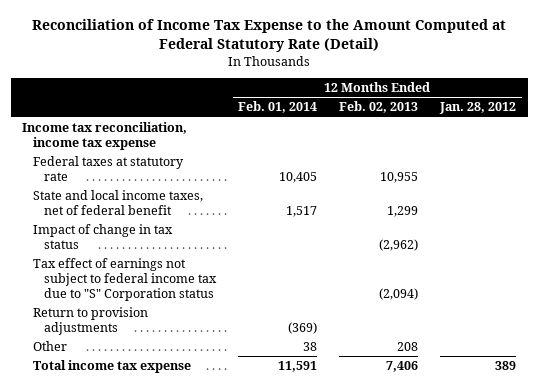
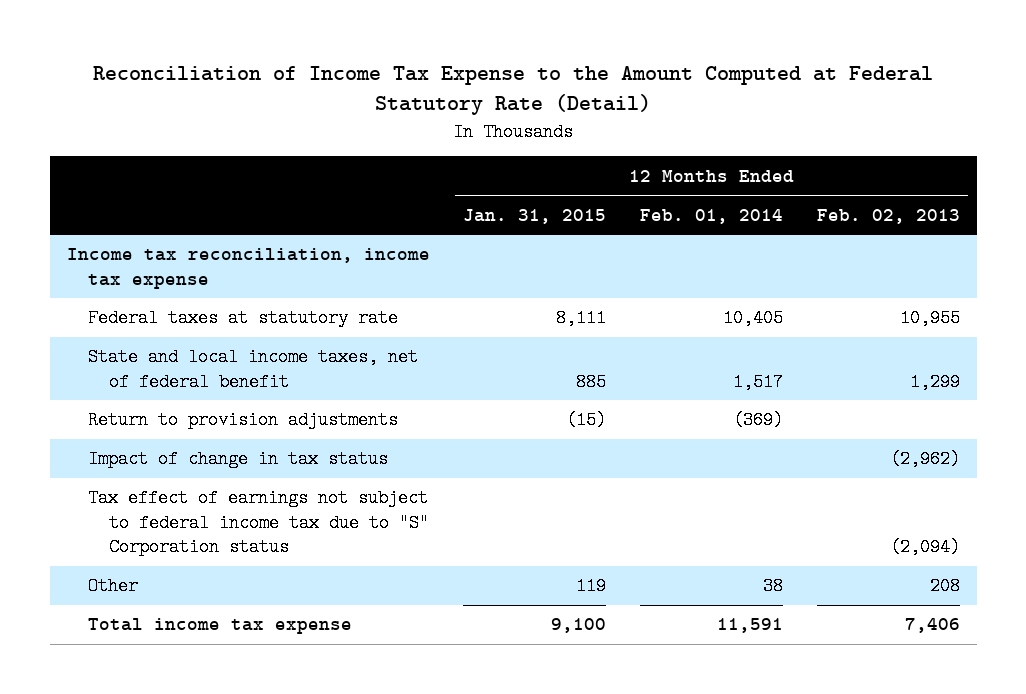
- | 12 Months Ended Feb. 01, 2014 | 12 Months Ended Feb. 02, 2013 | 12 Months Ended Jan. 28, 2012
+ | 12 Months Ended Jan. 31, 2015 | 12 Months Ended Feb. 01, 2014 | 12 Months Ended Feb. 02, 2013
moved up: Return to provision adjustments | (15) | (369) |

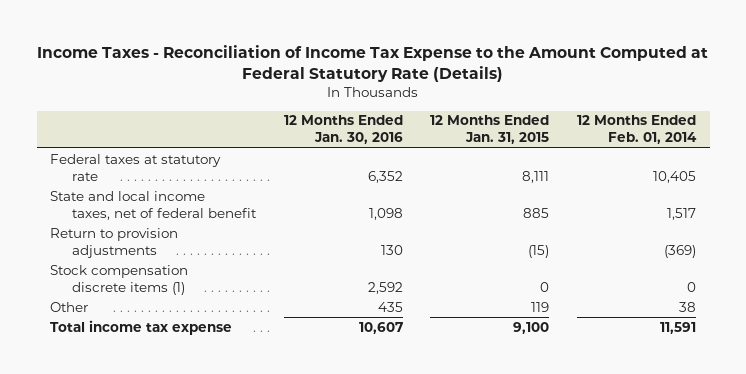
- Reconciliation of Income Tax Expense to the Amount Computed at Federal Statutory Rate (Detail)
+ Income Taxes - Reconciliation of Income Tax Expense to the Amount Computed at Federal Statutory Rate (Details)
- | 12 Months Ended Jan. 31, 2015 | 12 Months Ended Feb. 01, 2014 | 12 Months Ended Feb. 02, 2013
+ | 12 Months Ended Jan. 30, 2016 | 12 Months Ended Jan. 31, 2015 | 12 Months Ended Feb. 01, 2014
- Income tax reconciliation, income tax expense
- Impact of change in tax status | | | (2,962)
- Tax effect of earnings not subject to federal income tax due to "S" Corporation status | | | (2,094)
+ Stock compensation discrete items (1) | 2,592 | 0 | 0

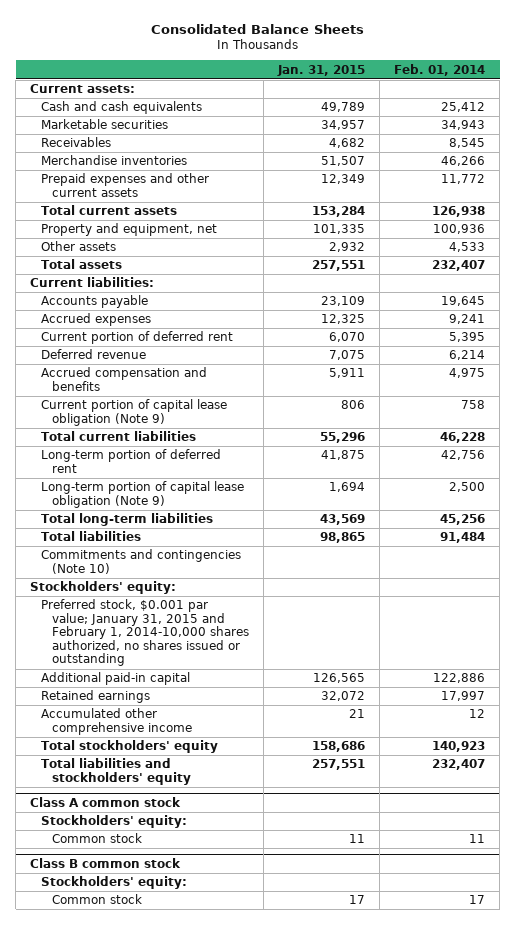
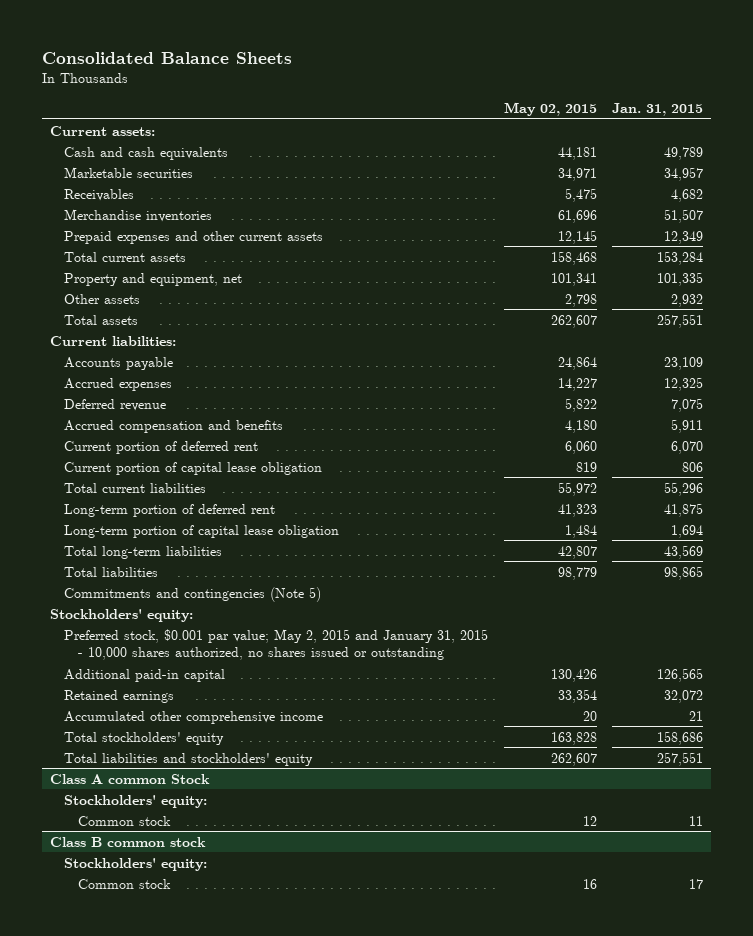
- | Jan. 31, 2015 | Feb. 01, 2014
+ | May 02, 2015 | Jan. 31, 2015
- Current portion of capital lease obligation (Note 9) | 806 | 758
moved down: Current portion of deferred rent | 6,060 | 6,070
+ Current portion of capital lease obligation | 819 | 806
- Long-term portion of capital lease obligation (Note 9) | 1,694 | 2,500
+ Long-term portion of capital lease obligation | 1,484 | 1,694
- Commitments and contingencies (Note 10)
+ Commitments and contingencies (Note 5)
- Preferred stock, $0.001 par value; January 31, 2015 and February 1, 2014-10,000 shares authorized, no shares issued or outstanding
+ Preferred stock, $0.001 par value; May 2, 2015 and January 31, 2015 - 10,000 shares authorized, no shares issued or outstanding
- Class A common stock
+ Class A common Stock

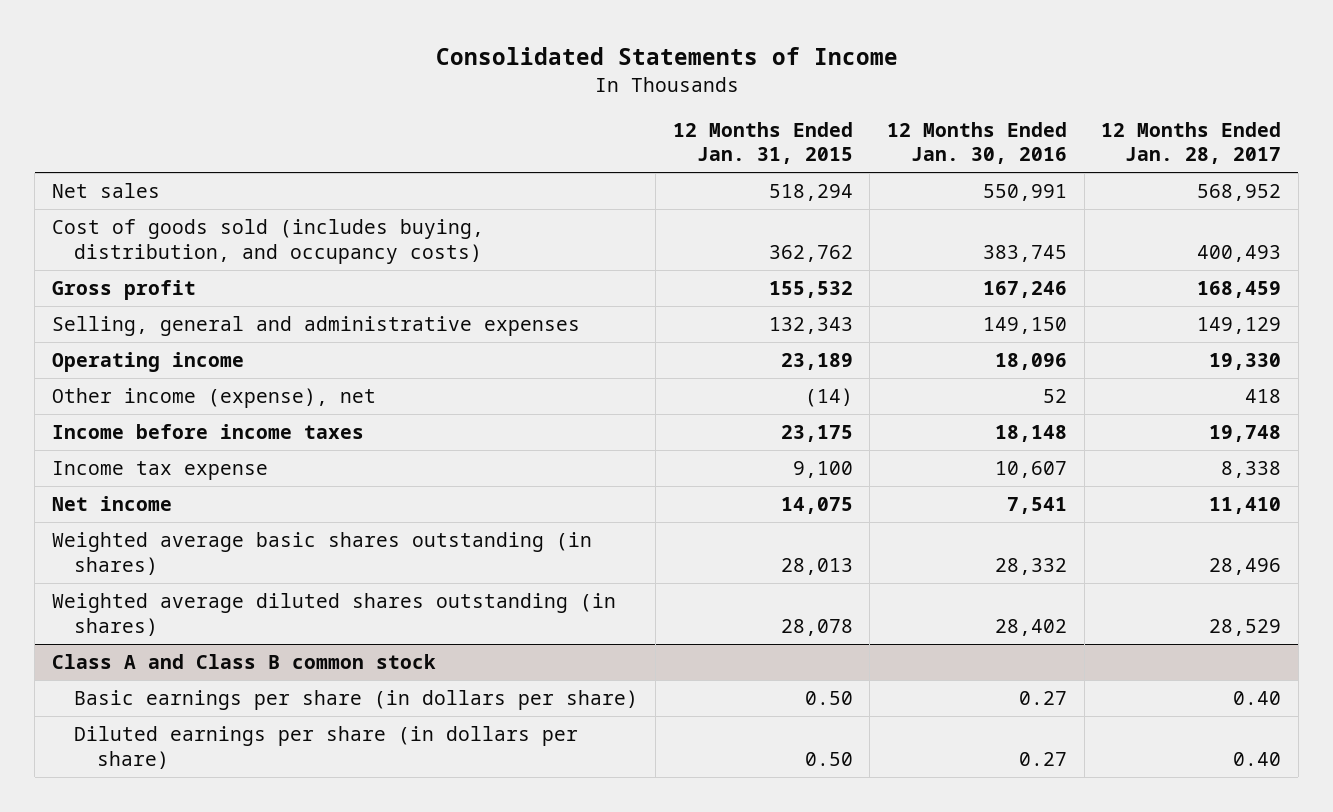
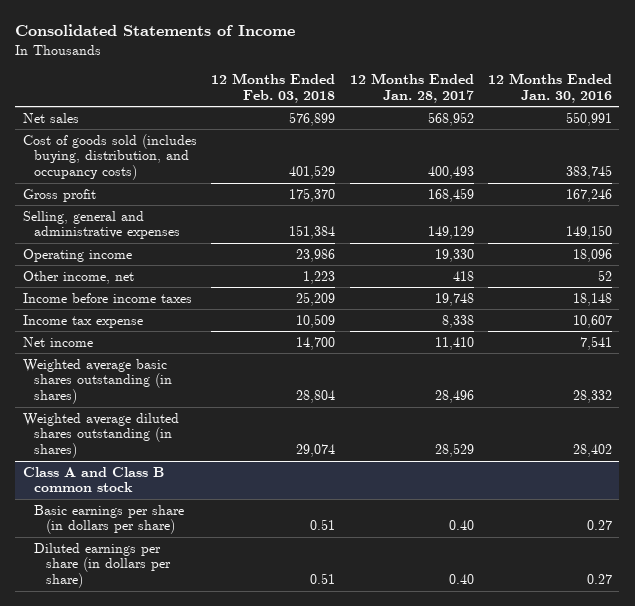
- | 12 Months Ended Jan. 31, 2015 | 12 Months Ended Jan. 30, 2016 | 12 Months Ended Jan. 28, 2017
+ | 12 Months Ended Feb. 03, 2018 | 12 Months Ended Jan. 28, 2017 | 12 Months Ended Jan. 30, 2016
- Other income (expense), net | (14) | 52 | 418
+ Other income, net | 1,223 | 418 | 52

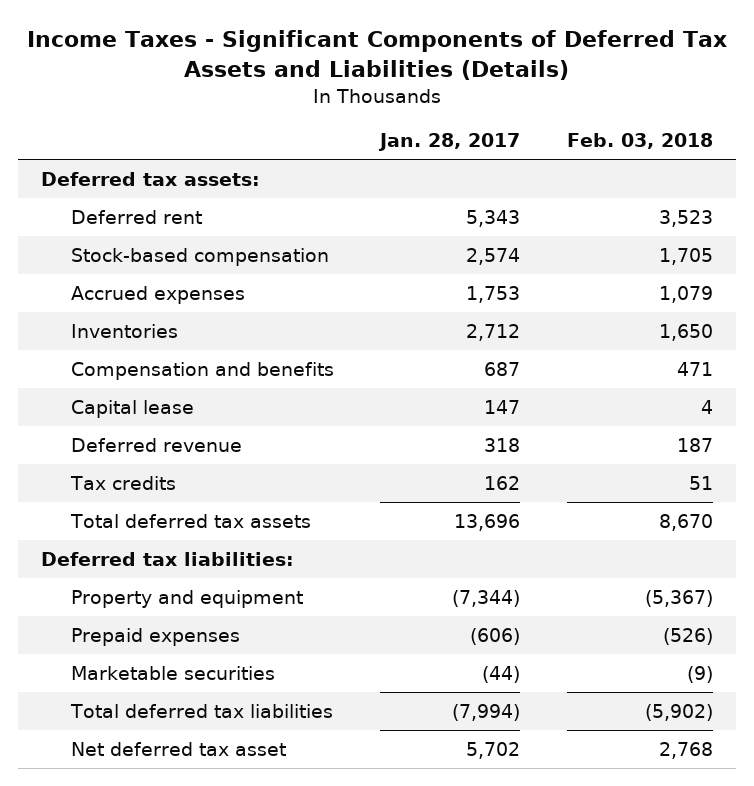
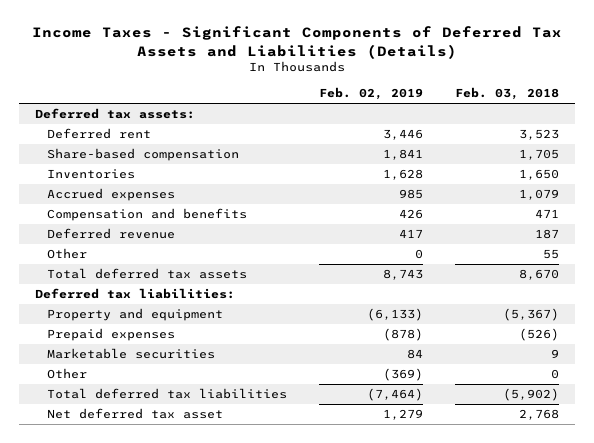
- | Jan. 28, 2017 | Feb. 03, 2018
+ | Feb. 02, 2019 | Feb. 03, 2018
- Stock-based compensation | 2,574 | 1,705
+ Share-based compensation | 1,841 | 1,705
moved down: Accrued expenses | 985 | 1,079
- Capital lease | 147 | 4
- Tax credits | 162 | 51
+ Other | 0 | 55
- Marketable securities | (44) | (9)
+ Marketable securities | 84 | 9
+ Other | (369) | 0

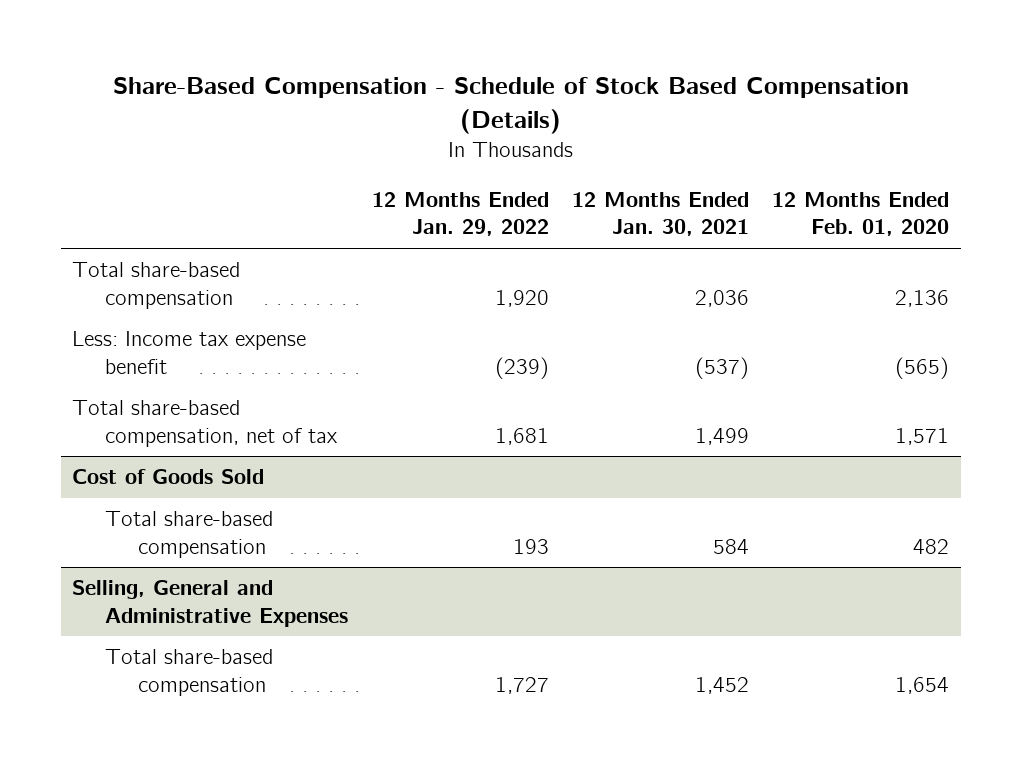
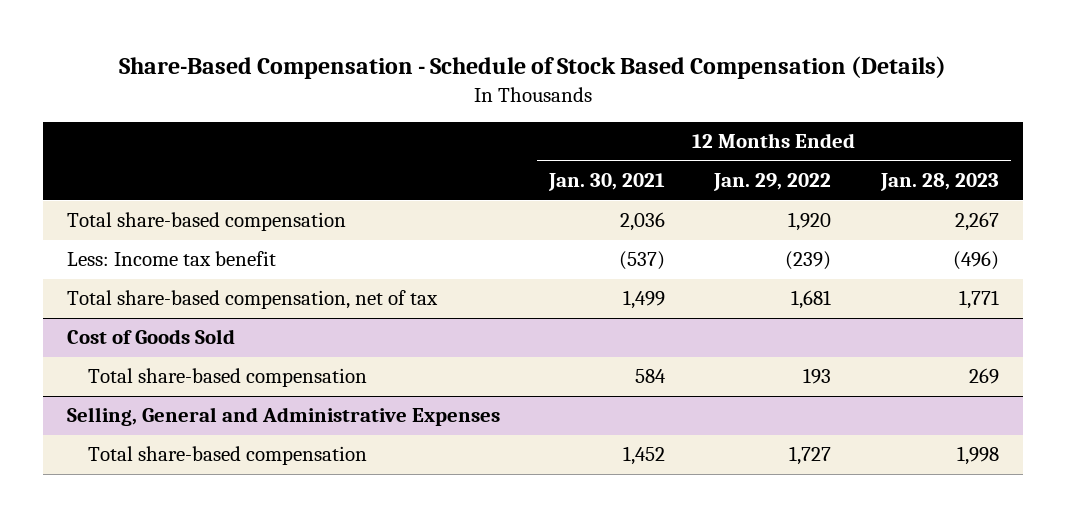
- | 12 Months Ended Jan. 29, 2022 | 12 Months Ended Jan. 30, 2021 | 12 Months Ended Feb. 01, 2020
+ | 12 Months Ended Jan. 30, 2021 | 12 Months Ended Jan. 29, 2022 | 12 Months Ended Jan. 28, 2023
- Less: Income tax expense benefit | (239) | (537) | (565)
+ Less: Income tax benefit | (537) | (239) | (496)

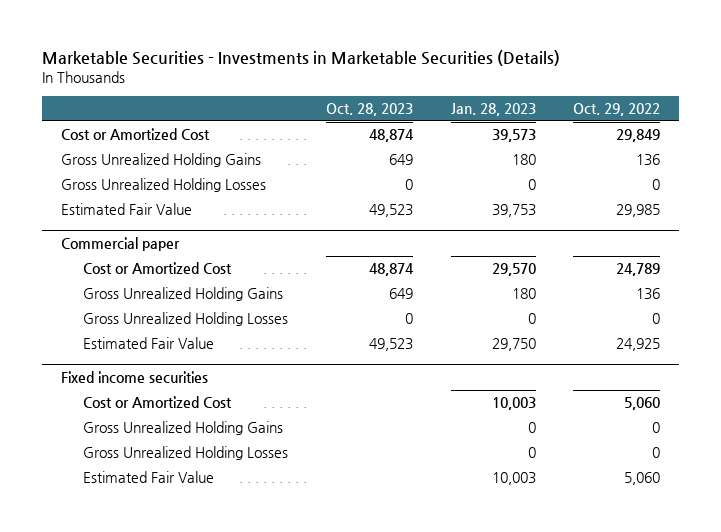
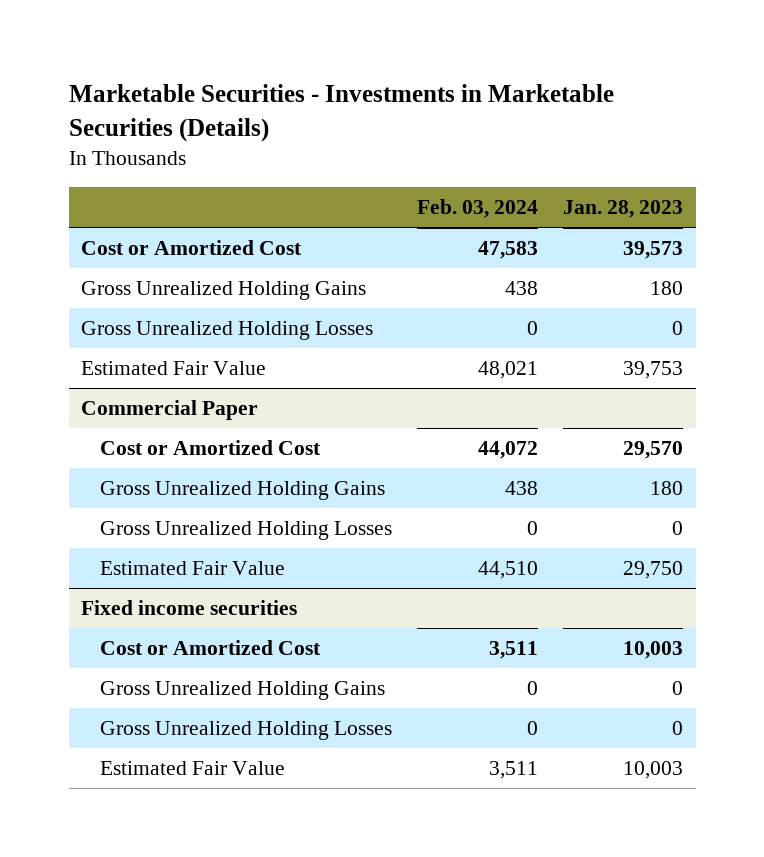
- | Oct. 28, 2023 | Jan. 28, 2023 | Oct. 29, 2022
+ | Feb. 03, 2024 | Jan. 28, 2023
- Commercial paper
+ Commercial Paper

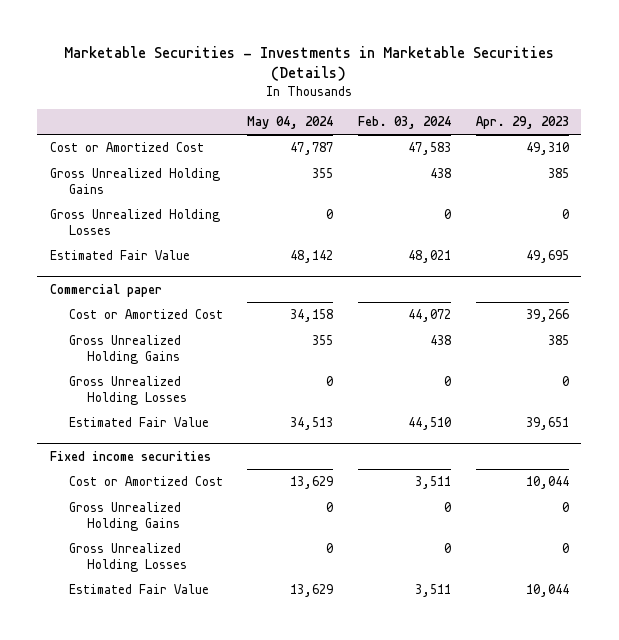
- | Feb. 03, 2024 | Jan. 28, 2023
+ | May 04, 2024 | Feb. 03, 2024 | Apr. 29, 2023
- Commercial Paper
+ Commercial paper

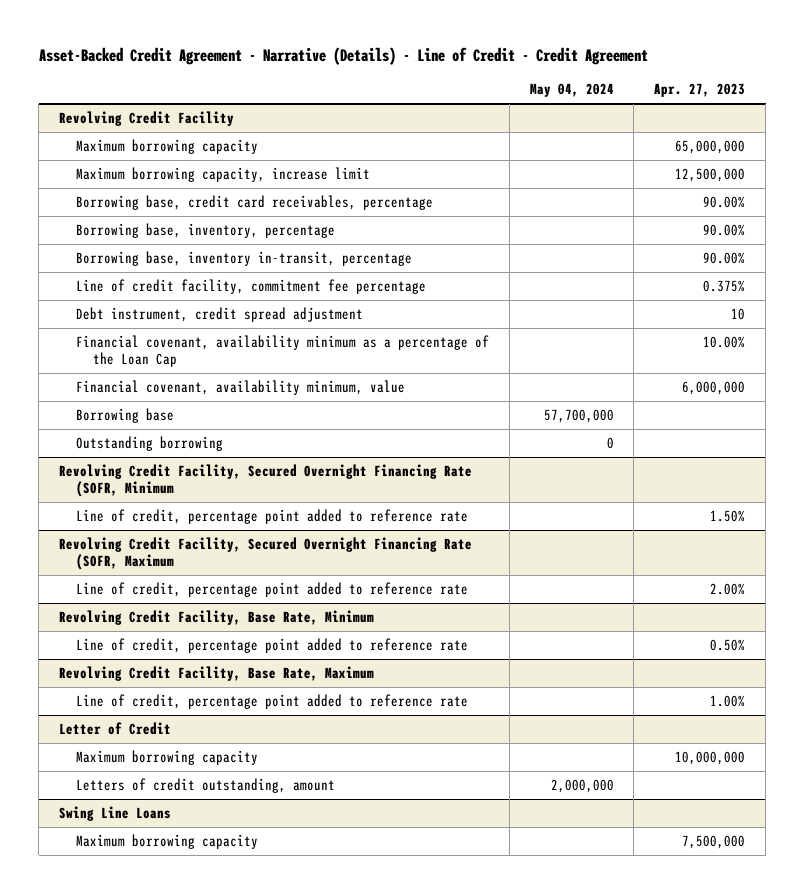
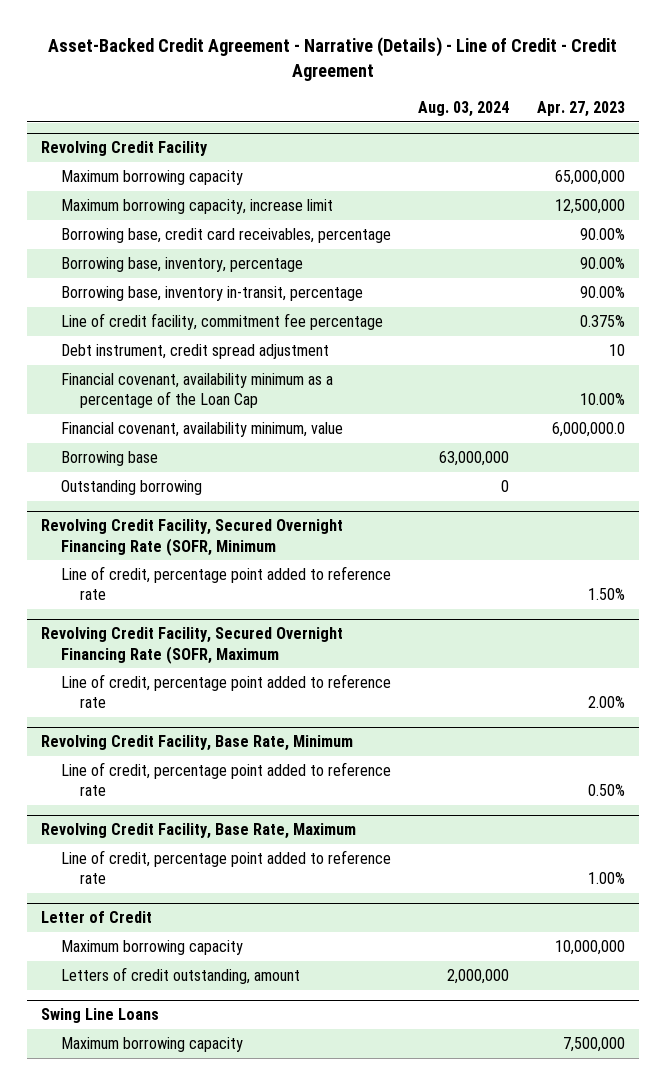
- | May 04, 2024 | Apr. 27, 2023
+ | Aug. 03, 2024 | Apr. 27, 2023
@ Revolving Credit Facility
- Financial covenant, availability minimum, value | | 6,000,000
+ Financial covenant, availability minimum, value | | 6,000,000.0

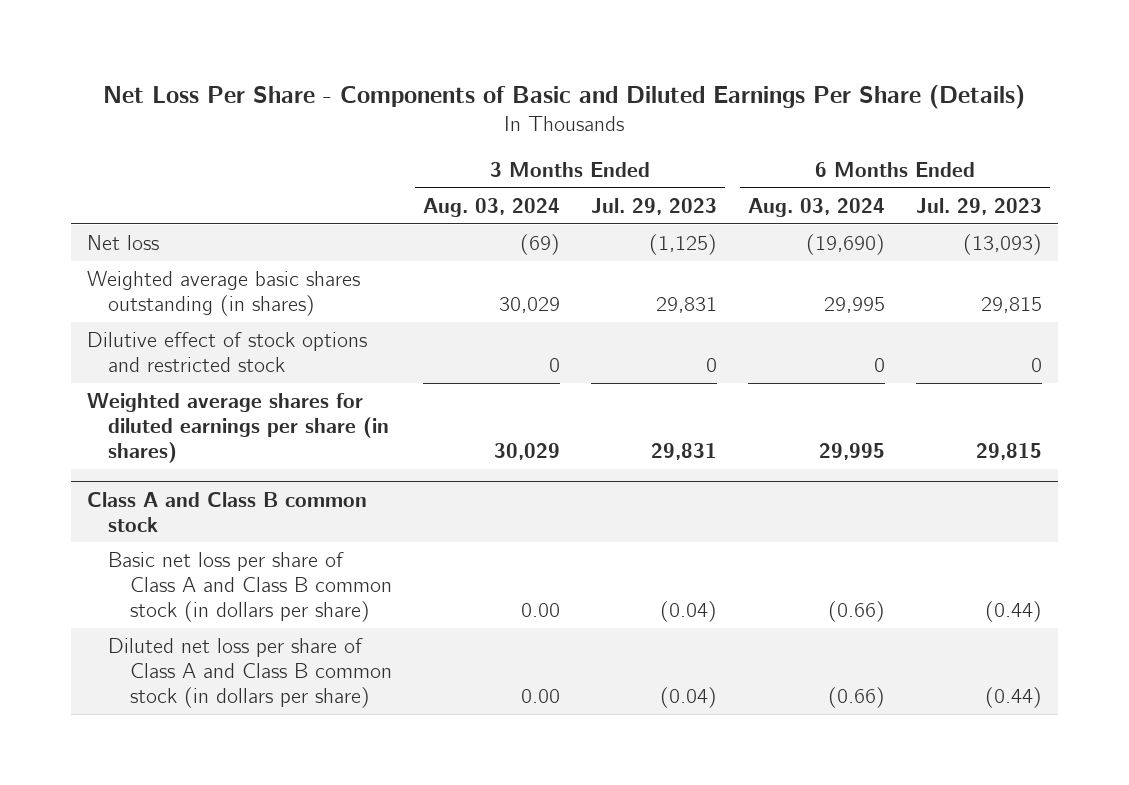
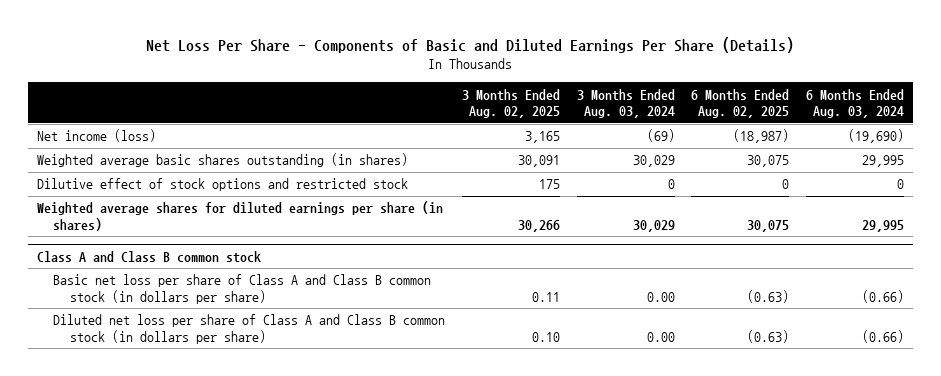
- | 3 Months Ended Aug. 03, 2024 | 3 Months Ended Jul. 29, 2023 | 6 Months Ended Aug. 03, 2024 | 6 Months Ended Jul. 29, 2023
+ | 3 Months Ended Aug. 02, 2025 | 3 Months Ended Aug. 03, 2024 | 6 Months Ended Aug. 02, 2025 | 6 Months Ended Aug. 03, 2024
- Net loss | (69) | (1,125) | (19,690) | (13,093)
+ Net income (loss) | 3,165 | (69) | (18,987) | (19,690)

